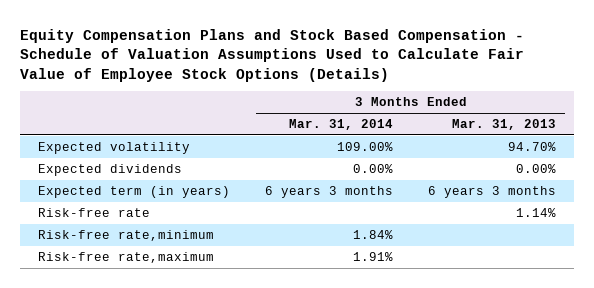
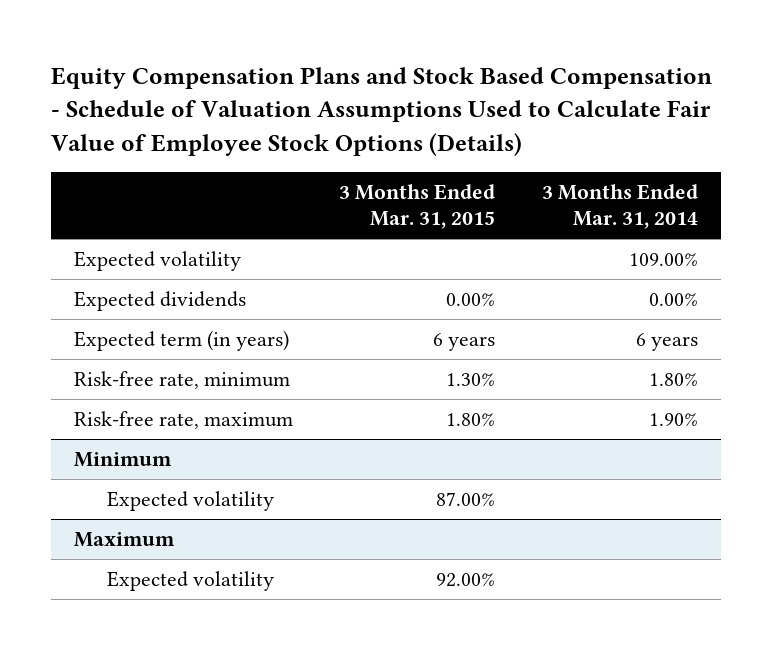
- | 3 Months Ended Mar. 31, 2014 | 3 Months Ended Mar. 31, 2013
+ | 3 Months Ended Mar. 31, 2015 | 3 Months Ended Mar. 31, 2014
- Expected term (in years) | 6 years 3 months | 6 years 3 months
- Risk-free rate | | 1.14%
- Risk-free rate,minimum | 1.84% |
- Risk-free rate,maximum | 1.91% |
+ Expected term (in years) | 6 years | 6 years
+ Risk-free rate, minimum | 1.30% | 1.80%
+ Risk-free rate, maximum | 1.80% | 1.90%
+ Minimum
+ Expected volatility | 87.00% |
+ Maximum
+ Expected volatility | 92.00% |

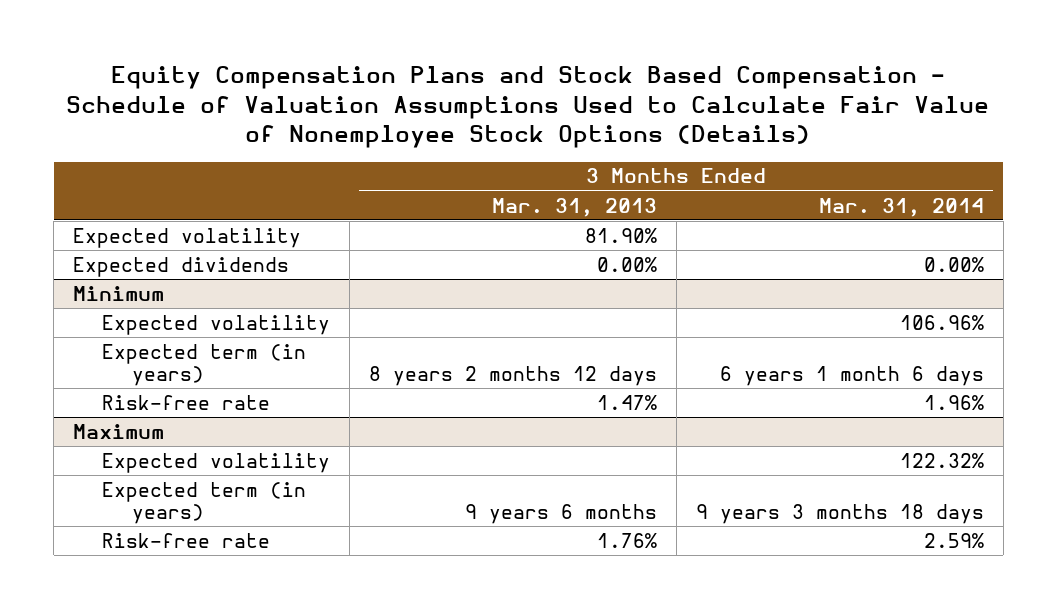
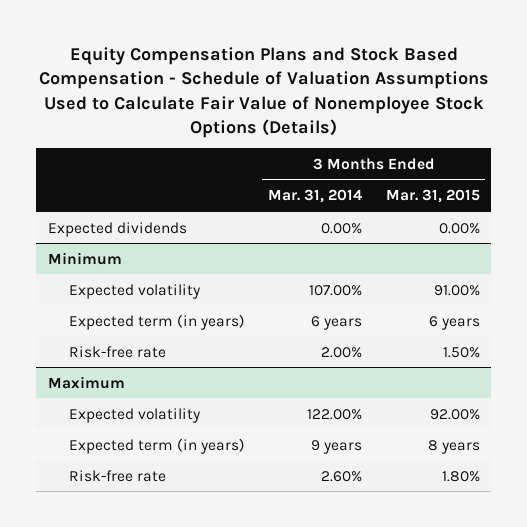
- | 3 Months Ended Mar. 31, 2013 | 3 Months Ended Mar. 31, 2014
+ | 3 Months Ended Mar. 31, 2014 | 3 Months Ended Mar. 31, 2015
- Expected volatility | 81.90% |
@ Minimum
- Expected volatility | | 106.96%
- Expected term (in years) | 8 years 2 months 12 days | 6 years 1 month 6 days
- Risk-free rate | 1.47% | 1.96%
+ Expected volatility | 107.00% | 91.00%
+ Expected term (in years) | 6 years | 6 years
+ Risk-free rate | 2.00% | 1.50%
@ Maximum
- Expected volatility | | 122.32%
- Expected term (in years) | 9 years 6 months | 9 years 3 months 18 days
- Risk-free rate | 1.76% | 2.59%
+ Expected volatility | 122.00% | 92.00%
+ Expected term (in years) | 9 years | 8 years
+ Risk-free rate | 2.60% | 1.80%

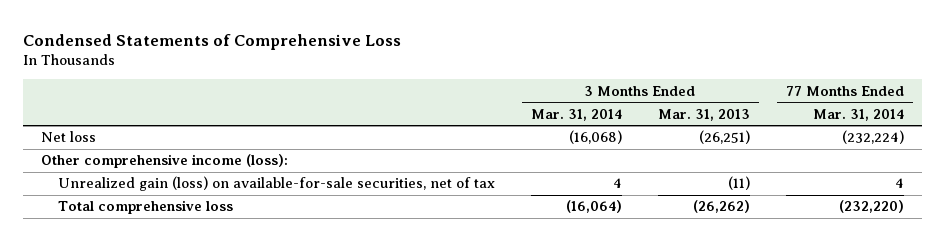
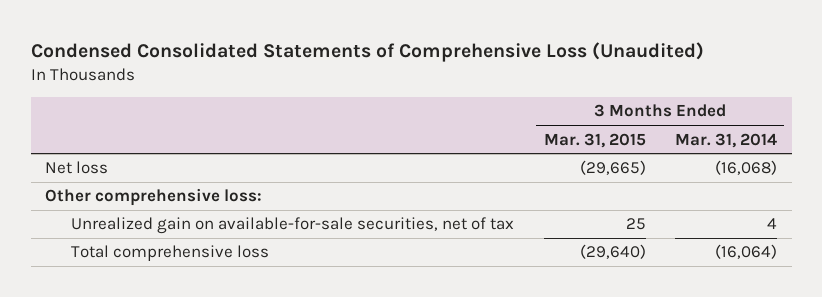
- Condensed Statements of Comprehensive Loss
+ Condensed Consolidated Statements of Comprehensive Loss (Unaudited)
- | 3 Months Ended Mar. 31, 2014 | 3 Months Ended Mar. 31, 2013 | 77 Months Ended Mar. 31, 2014
+ | 3 Months Ended Mar. 31, 2015 | 3 Months Ended Mar. 31, 2014
- Other comprehensive income (loss):
- Unrealized gain (loss) on available-for-sale securities, net of tax | 4 | (11) | 4
+ Other comprehensive loss:
+ Unrealized gain on available-for-sale securities, net of tax | 25 | 4

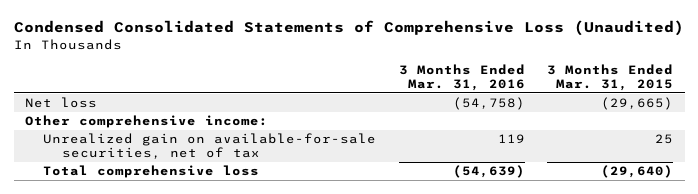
- | 3 Months Ended Mar. 31, 2015 | 3 Months Ended Mar. 31, 2014
+ | 3 Months Ended Mar. 31, 2016 | 3 Months Ended Mar. 31, 2015
- Other comprehensive loss:
+ Other comprehensive income:

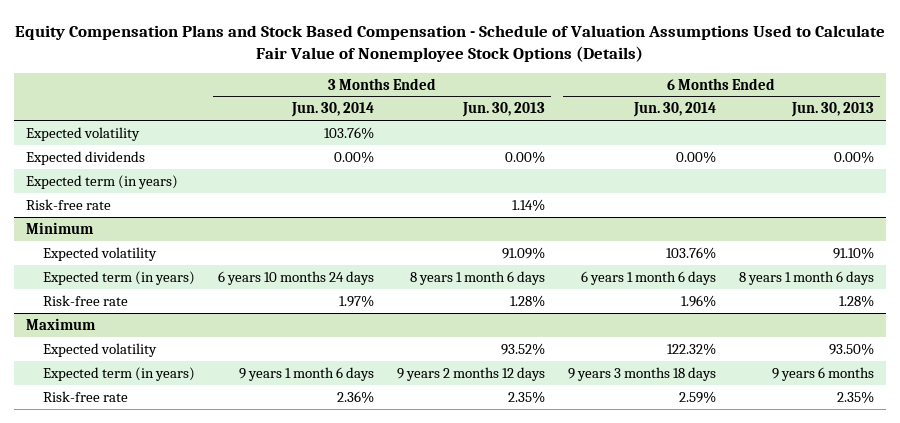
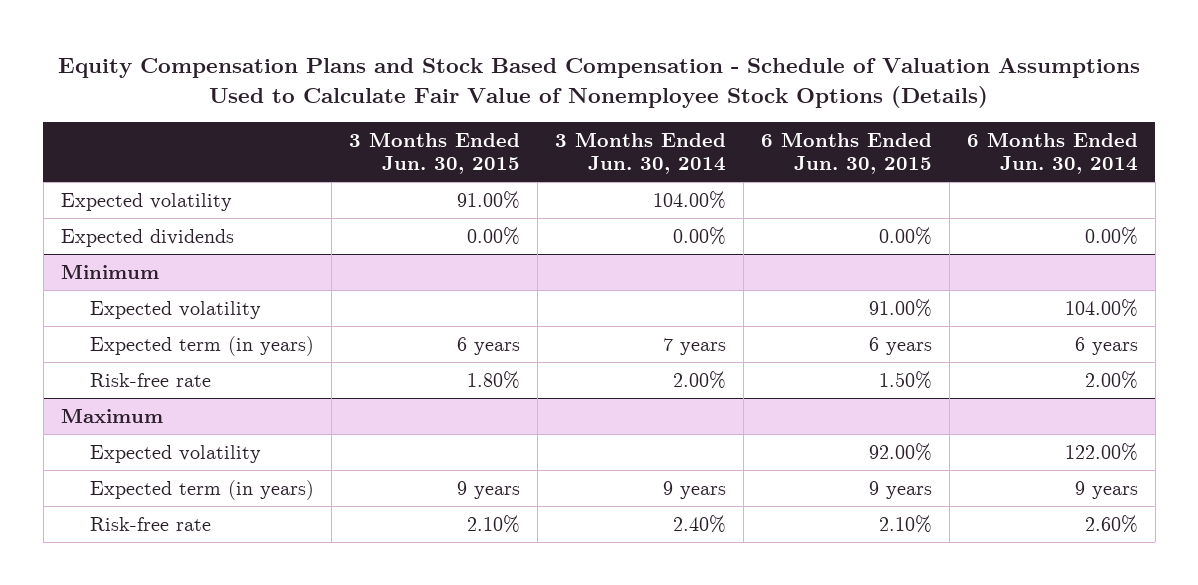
- | 3 Months Ended Jun. 30, 2014 | 3 Months Ended Jun. 30, 2013 | 6 Months Ended Jun. 30, 2014 | 6 Months Ended Jun. 30, 2013
+ | 3 Months Ended Jun. 30, 2015 | 3 Months Ended Jun. 30, 2014 | 6 Months Ended Jun. 30, 2015 | 6 Months Ended Jun. 30, 2014
- Expected volatility | 103.76% | | |
+ Expected volatility | 91.00% | 104.00% | |
- Expected term (in years)
- Risk-free rate | | 1.14% | |
@ Minimum
- Expected volatility | | 91.09% | 103.76% | 91.10%
- Expected term (in years) | 6 years 10 months 24 days | 8 years 1 month 6 days | 6 years 1 month 6 days | 8 years 1 month 6 days
- Risk-free rate | 1.97% | 1.28% | 1.96% | 1.28%
+ Expected volatility | | | 91.00% | 104.00%
+ Expected term (in years) | 6 years | 7 years | 6 years | 6 years
+ Risk-free rate | 1.80% | 2.00% | 1.50% | 2.00%
@ Maximum
- Expected volatility | | 93.52% | 122.32% | 93.50%
- Expected term (in years) | 9 years 1 month 6 days | 9 years 2 months 12 days | 9 years 3 months 18 days | 9 years 6 months
- Risk-free rate | 2.36% | 2.35% | 2.59% | 2.35%
+ Expected volatility | | | 92.00% | 122.00%
+ Expected term (in years) | 9 years | 9 years | 9 years | 9 years
+ Risk-free rate | 2.10% | 2.40% | 2.10% | 2.60%

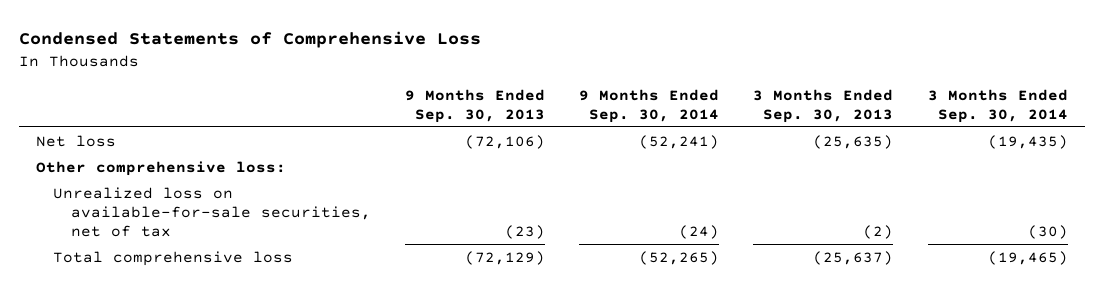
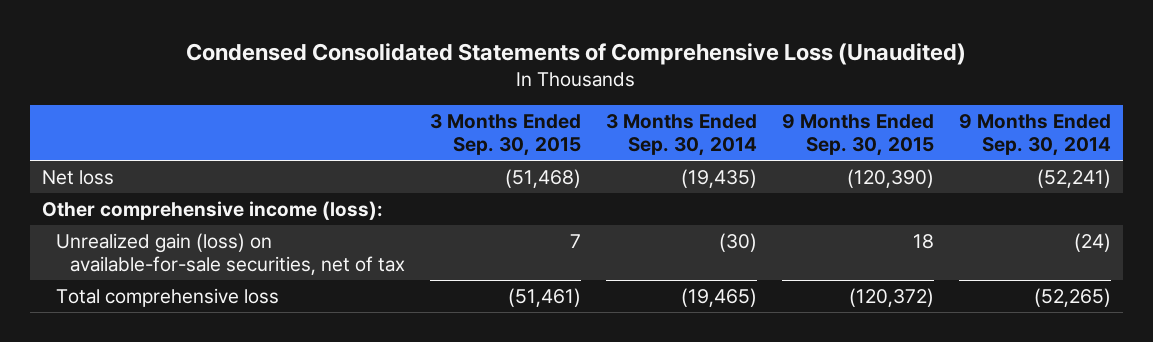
- Condensed Statements of Comprehensive Loss
+ Condensed Consolidated Statements of Comprehensive Loss (Unaudited)
- | 9 Months Ended Sep. 30, 2013 | 9 Months Ended Sep. 30, 2014 | 3 Months Ended Sep. 30, 2013 | 3 Months Ended Sep. 30, 2014
+ | 3 Months Ended Sep. 30, 2015 | 3 Months Ended Sep. 30, 2014 | 9 Months Ended Sep. 30, 2015 | 9 Months Ended Sep. 30, 2014
- Other comprehensive loss:
- Unrealized loss on available-for-sale securities, net of tax | (23) | (24) | (2) | (30)
+ Other comprehensive income (loss):
+ Unrealized gain (loss) on available-for-sale securities, net of tax | 7 | (30) | 18 | (24)

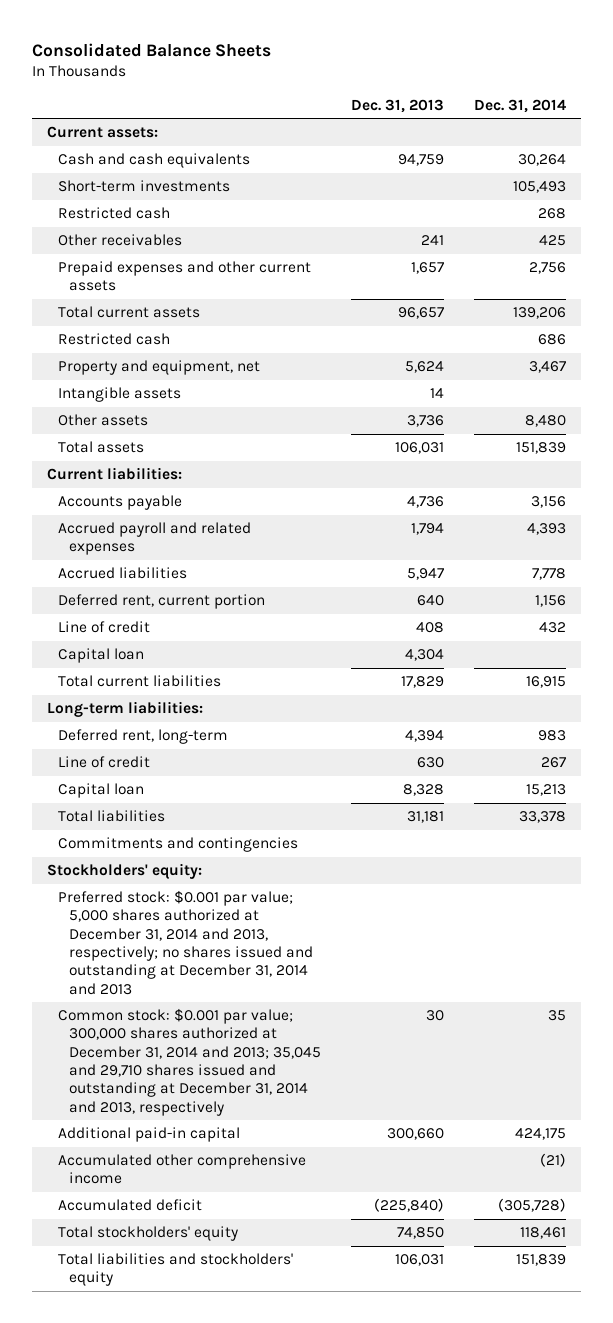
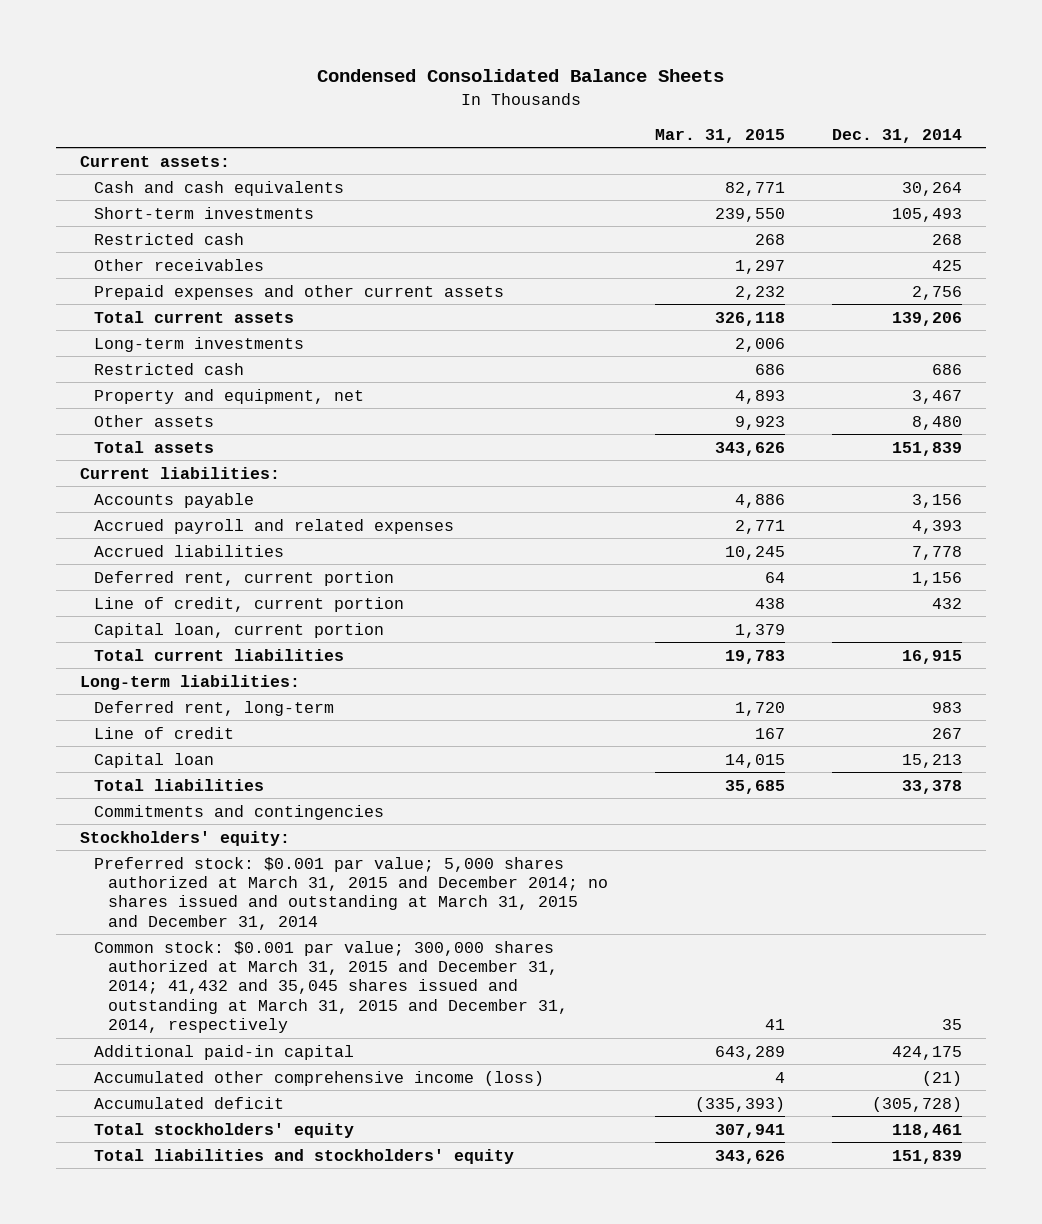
- Consolidated Balance Sheets
+ Condensed Consolidated Balance Sheets
- | Dec. 31, 2013 | Dec. 31, 2014
+ | Mar. 31, 2015 | Dec. 31, 2014
+ Long-term investments | 2,006 |
- Intangible assets | 14 |
- Line of credit | 408 | 432
- Capital loan | 4,304 |
+ Line of credit, current portion | 438 | 432
+ Capital loan, current portion | 1,379 |
- Preferred stock: $0.001 par value; 5,000 shares authorized at December 31, 2014 and 2013, respectively; no shares issued and outstanding at December 31, 2014 and 2013
- Common stock: $0.001 par value; 300,000 shares authorized at December 31, 2014 and 2013; 35,045 and 29,710 shares issued and outstanding at December 31, 2014 and 2013, respectively | 30 | 35
+ Preferred stock: $0.001 par value; 5,000 shares authorized at March 31, 2015 and December 2014; no shares issued and outstanding at March 31, 2015 and December 31, 2014
+ Common stock: $0.001 par value; 300,000 shares authorized at March 31, 2015 and December 31, 2014; 41,432 and 35,045 shares issued and outstanding at March 31, 2015 and December 31, 2014, respectively | 41 | 35
- Accumulated other comprehensive income | | (21)
+ Accumulated other comprehensive income (loss) | 4 | (21)

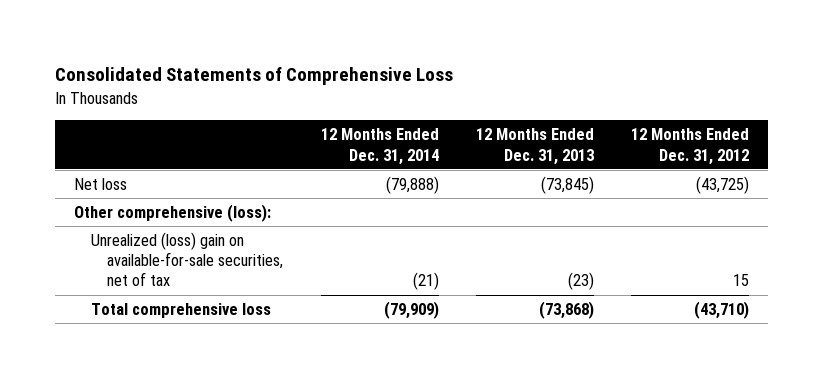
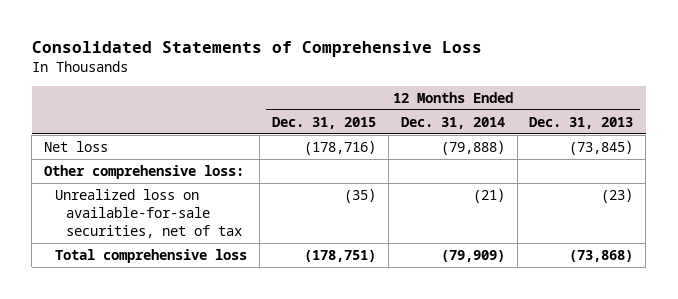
- | 12 Months Ended Dec. 31, 2014 | 12 Months Ended Dec. 31, 2013 | 12 Months Ended Dec. 31, 2012
+ | 12 Months Ended Dec. 31, 2015 | 12 Months Ended Dec. 31, 2014 | 12 Months Ended Dec. 31, 2013
- Other comprehensive (loss):
- Unrealized (loss) gain on available-for-sale securities, net of tax | (21) | (23) | 15
+ Other comprehensive loss:
+ Unrealized loss on available-for-sale securities, net of tax | (35) | (21) | (23)

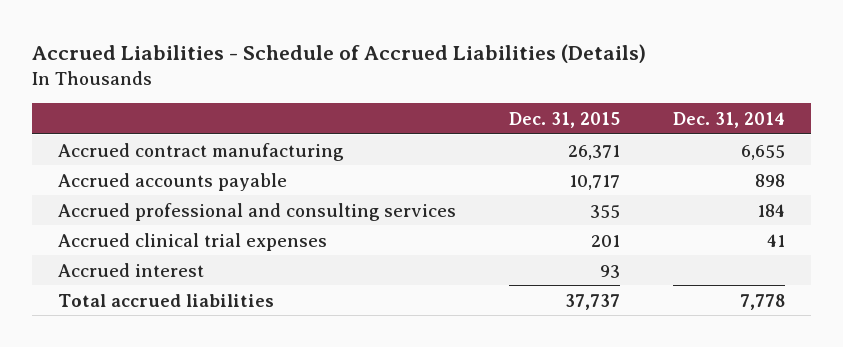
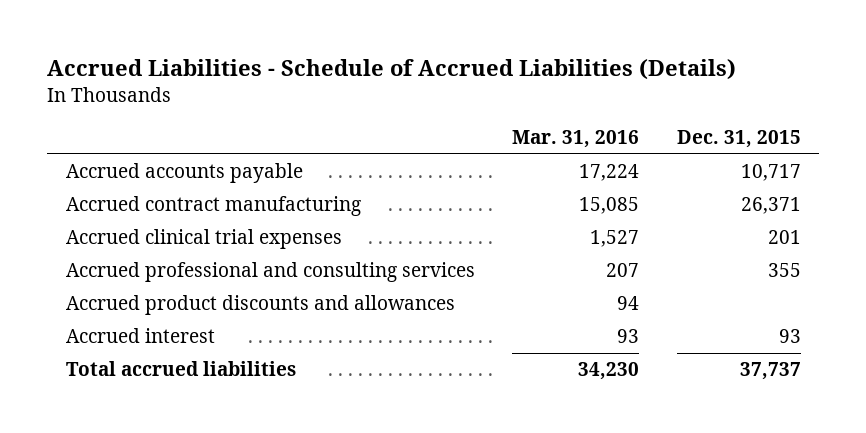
- | Dec. 31, 2015 | Dec. 31, 2014
+ | Mar. 31, 2016 | Dec. 31, 2015
moved down: Accrued contract manufacturing | 15,085 | 26,371
moved down: Accrued professional and consulting services | 207 | 355
+ Accrued product discounts and allowances | 94 |

